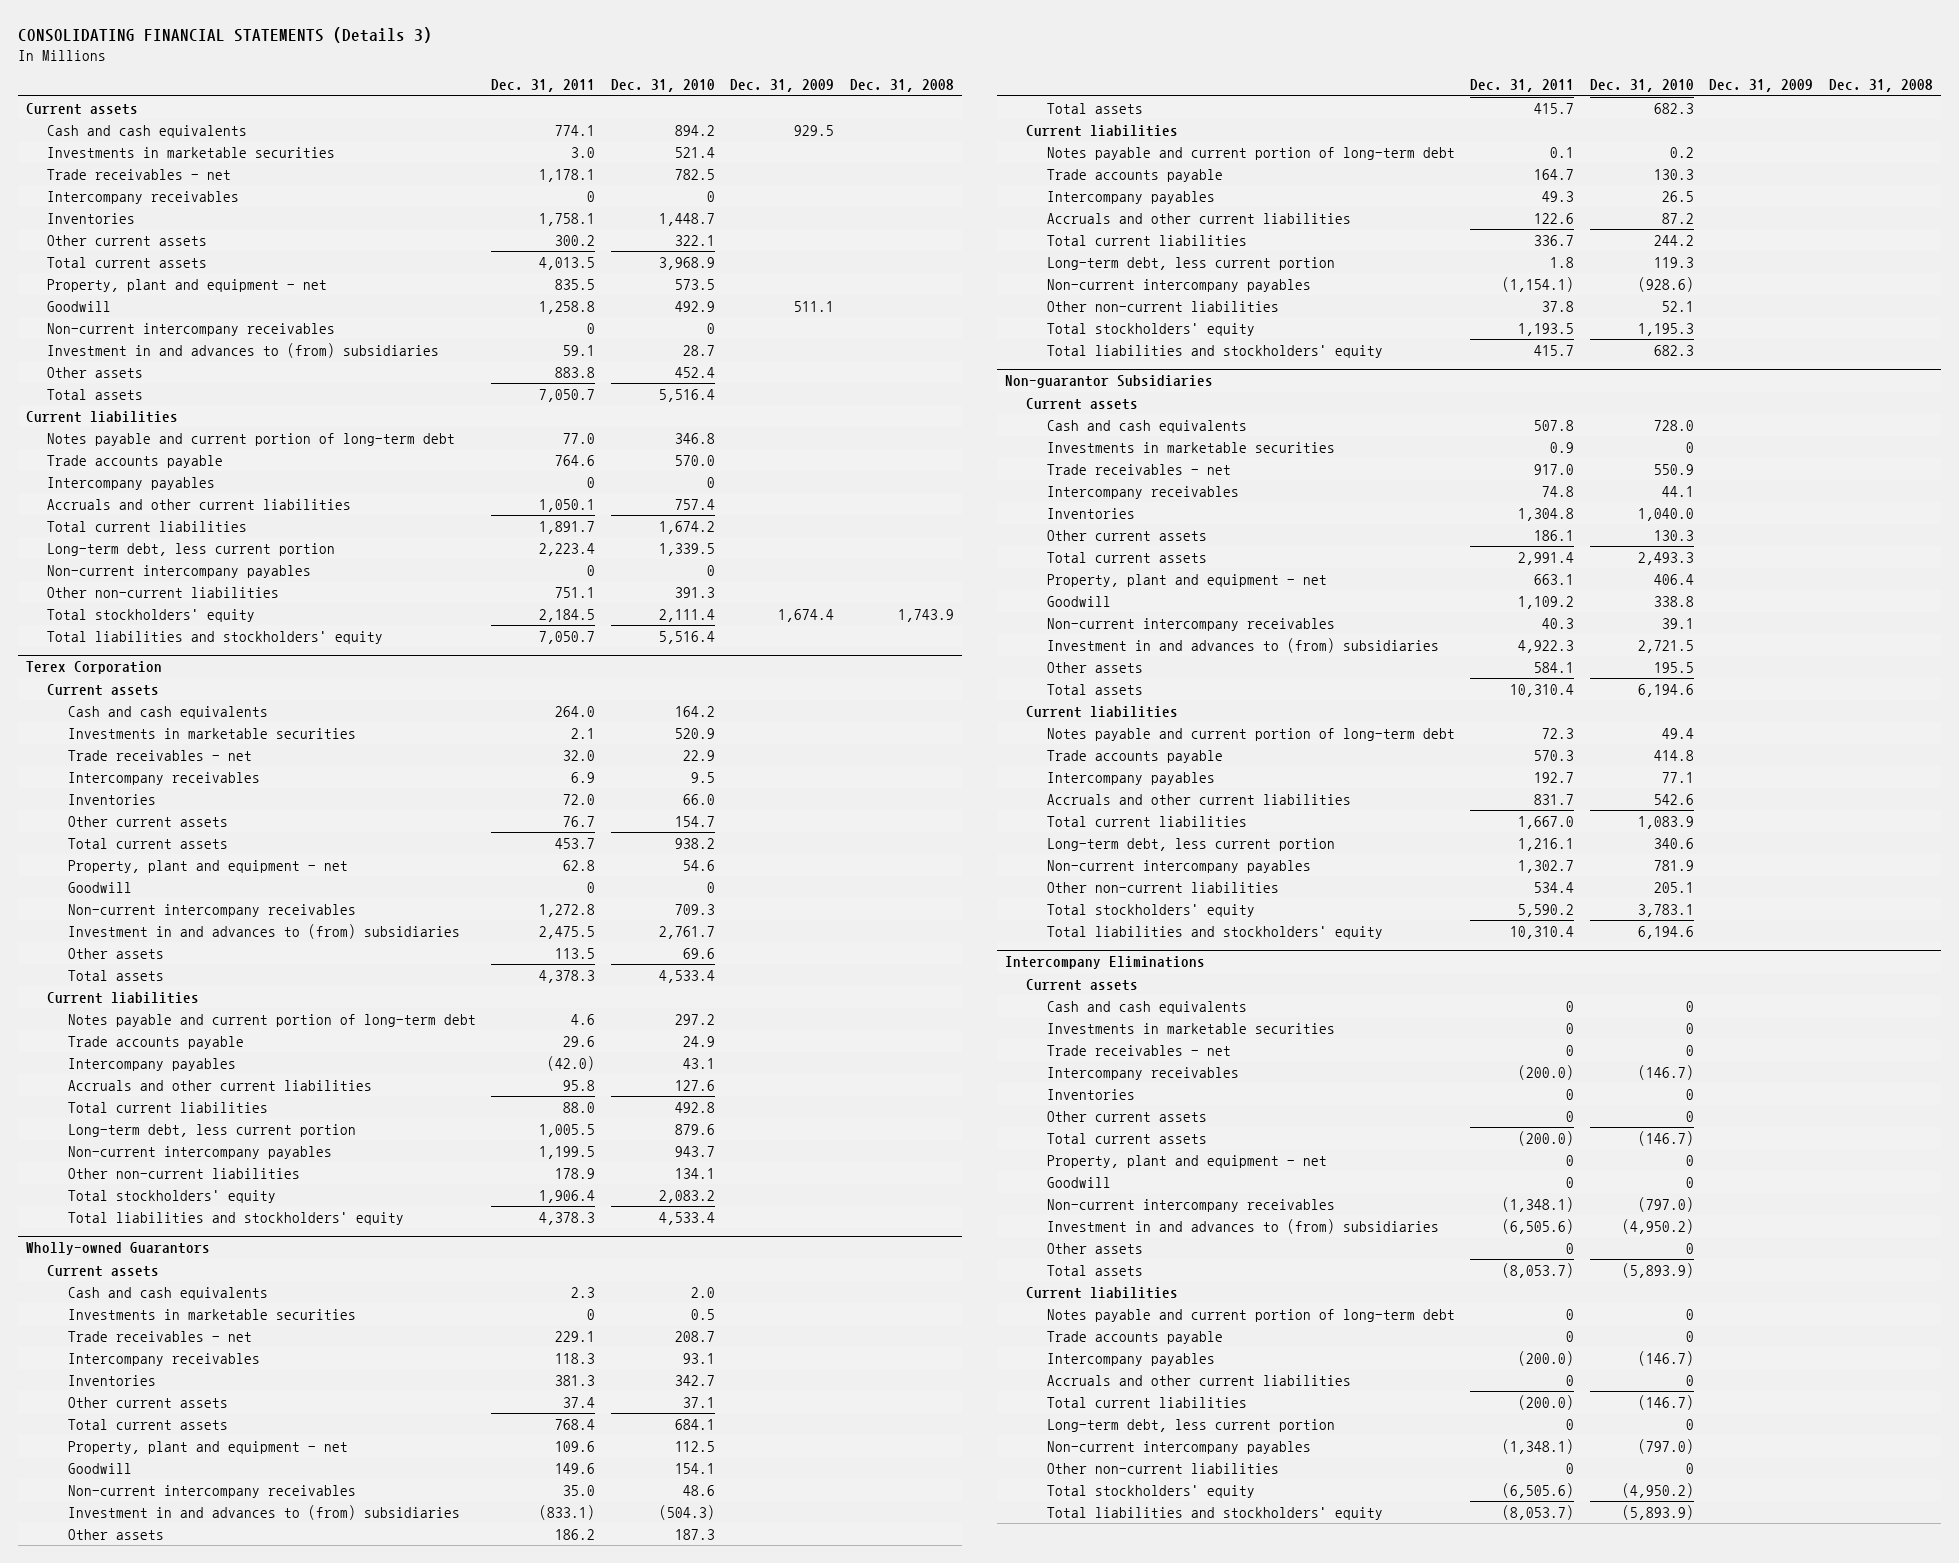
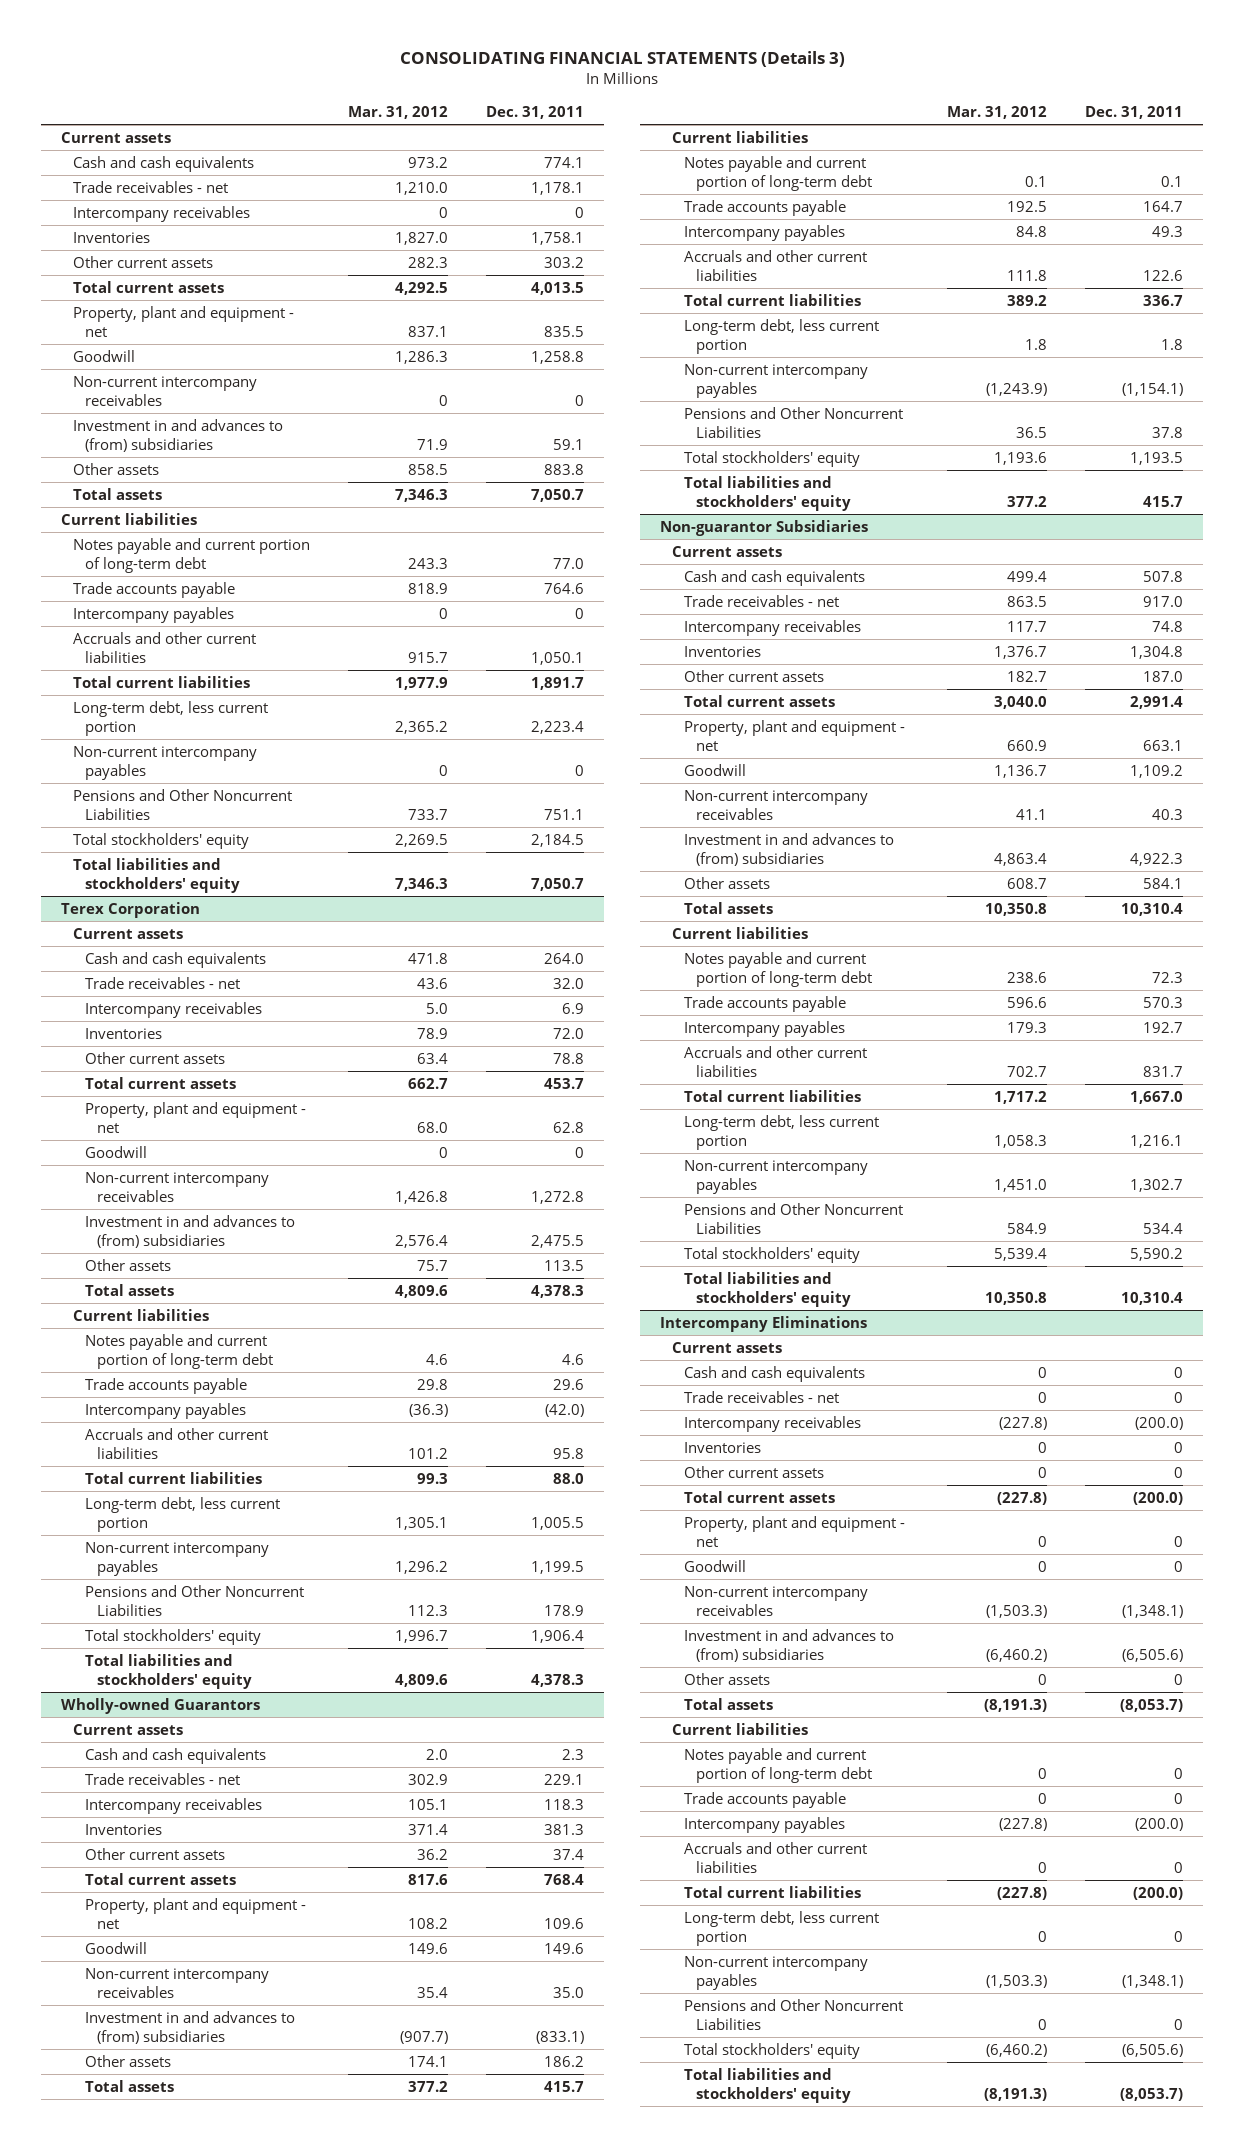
- | Dec. 31, 2011 | Dec. 31, 2010 | Dec. 31, 2009 | Dec. 31, 2008
+ | Mar. 31, 2012 | Dec. 31, 2011
- Investments in marketable securities | 3.0 | 521.4 | |
- Other current assets | 300.2 | 322.1 | |
+ Other current assets | 282.3 | 303.2
- Other non-current liabilities | 751.1 | 391.3 | |
+ Pensions and Other Noncurrent Liabilities | 733.7 | 751.1
@ Terex Corporation
- Investments in marketable securities | 2.1 | 520.9 | |
- Other current assets | 76.7 | 154.7 | |
+ Other current assets | 63.4 | 78.8
- Other non-current liabilities | 178.9 | 134.1 | |
+ Pensions and Other Noncurrent Liabilities | 112.3 | 178.9
@ Wholly-owned Guarantors
- Investments in marketable securities | 0 | 0.5 | |
- Other non-current liabilities | 37.8 | 52.1 | |
+ Pensions and Other Noncurrent Liabilities | 36.5 | 37.8
@ Non-guarantor Subsidiaries
- Investments in marketable securities | 0.9 | 0 | |
- Other current assets | 186.1 | 130.3 | |
+ Other current assets | 182.7 | 187.0
- Other non-current liabilities | 534.4 | 205.1 | |
+ Pensions and Other Noncurrent Liabilities | 584.9 | 534.4
@ Intercompany Eliminations
- Investments in marketable securities | 0 | 0 | |
- Other non-current liabilities | 0 | 0 | |
+ Pensions and Other Noncurrent Liabilities | 0 | 0

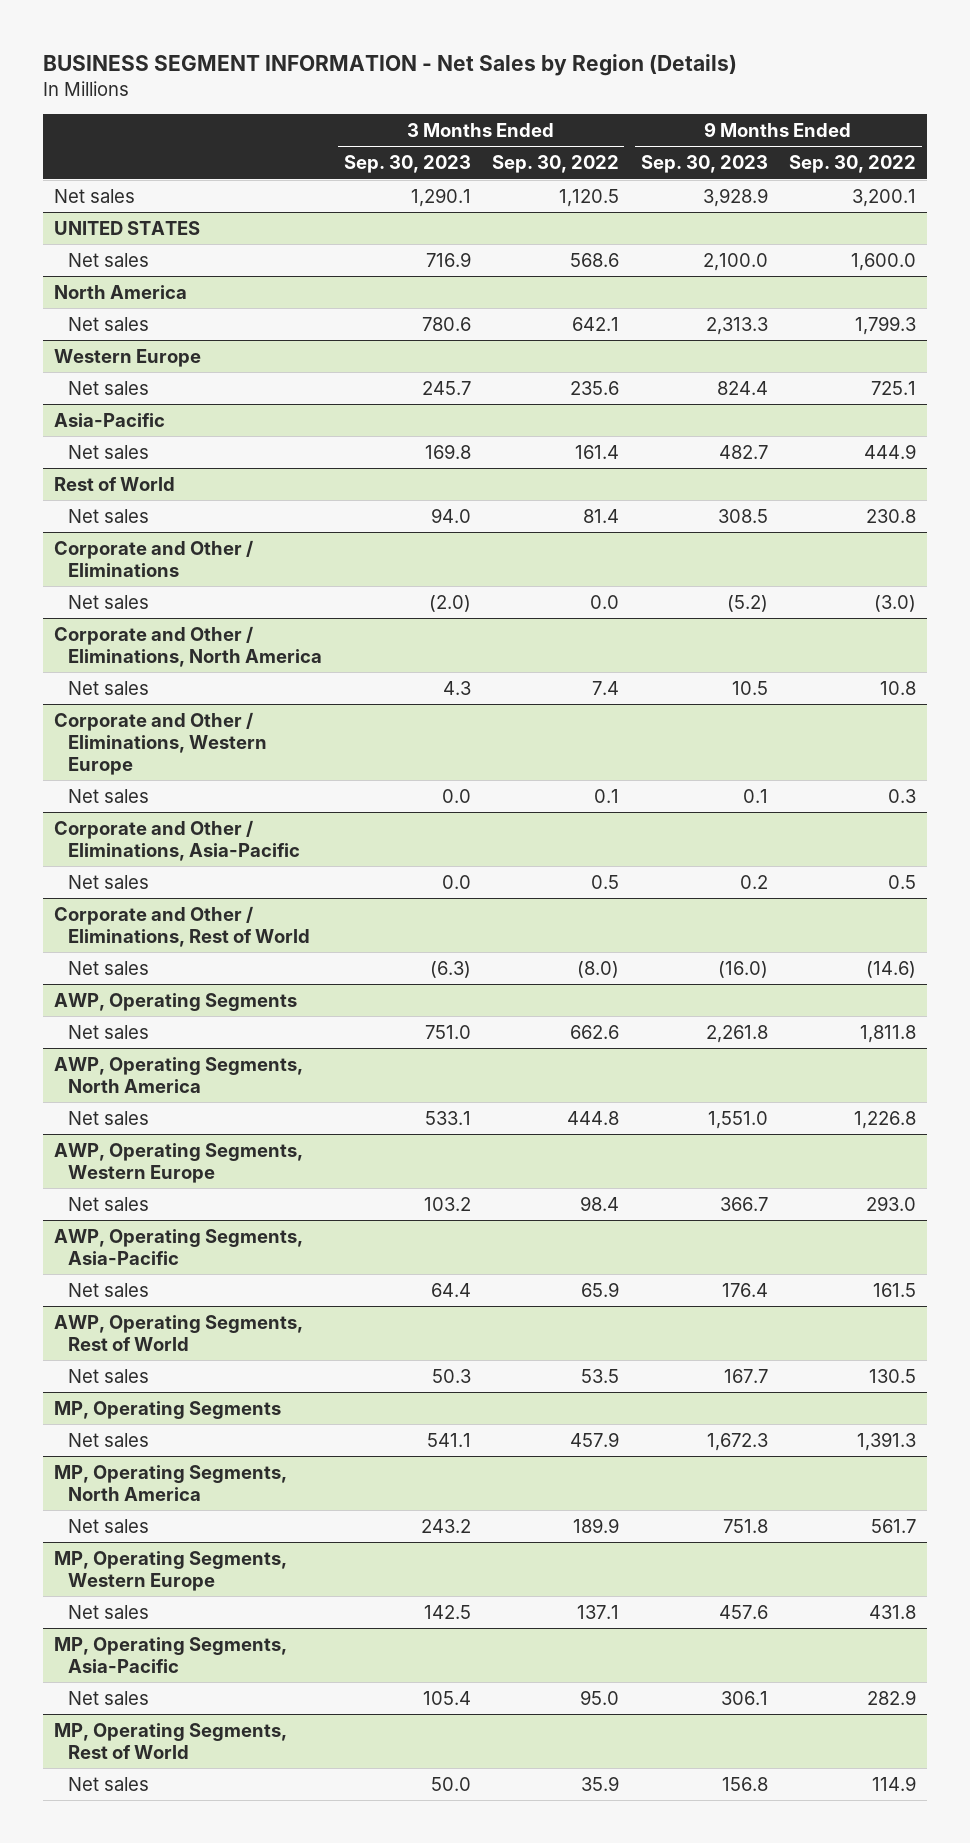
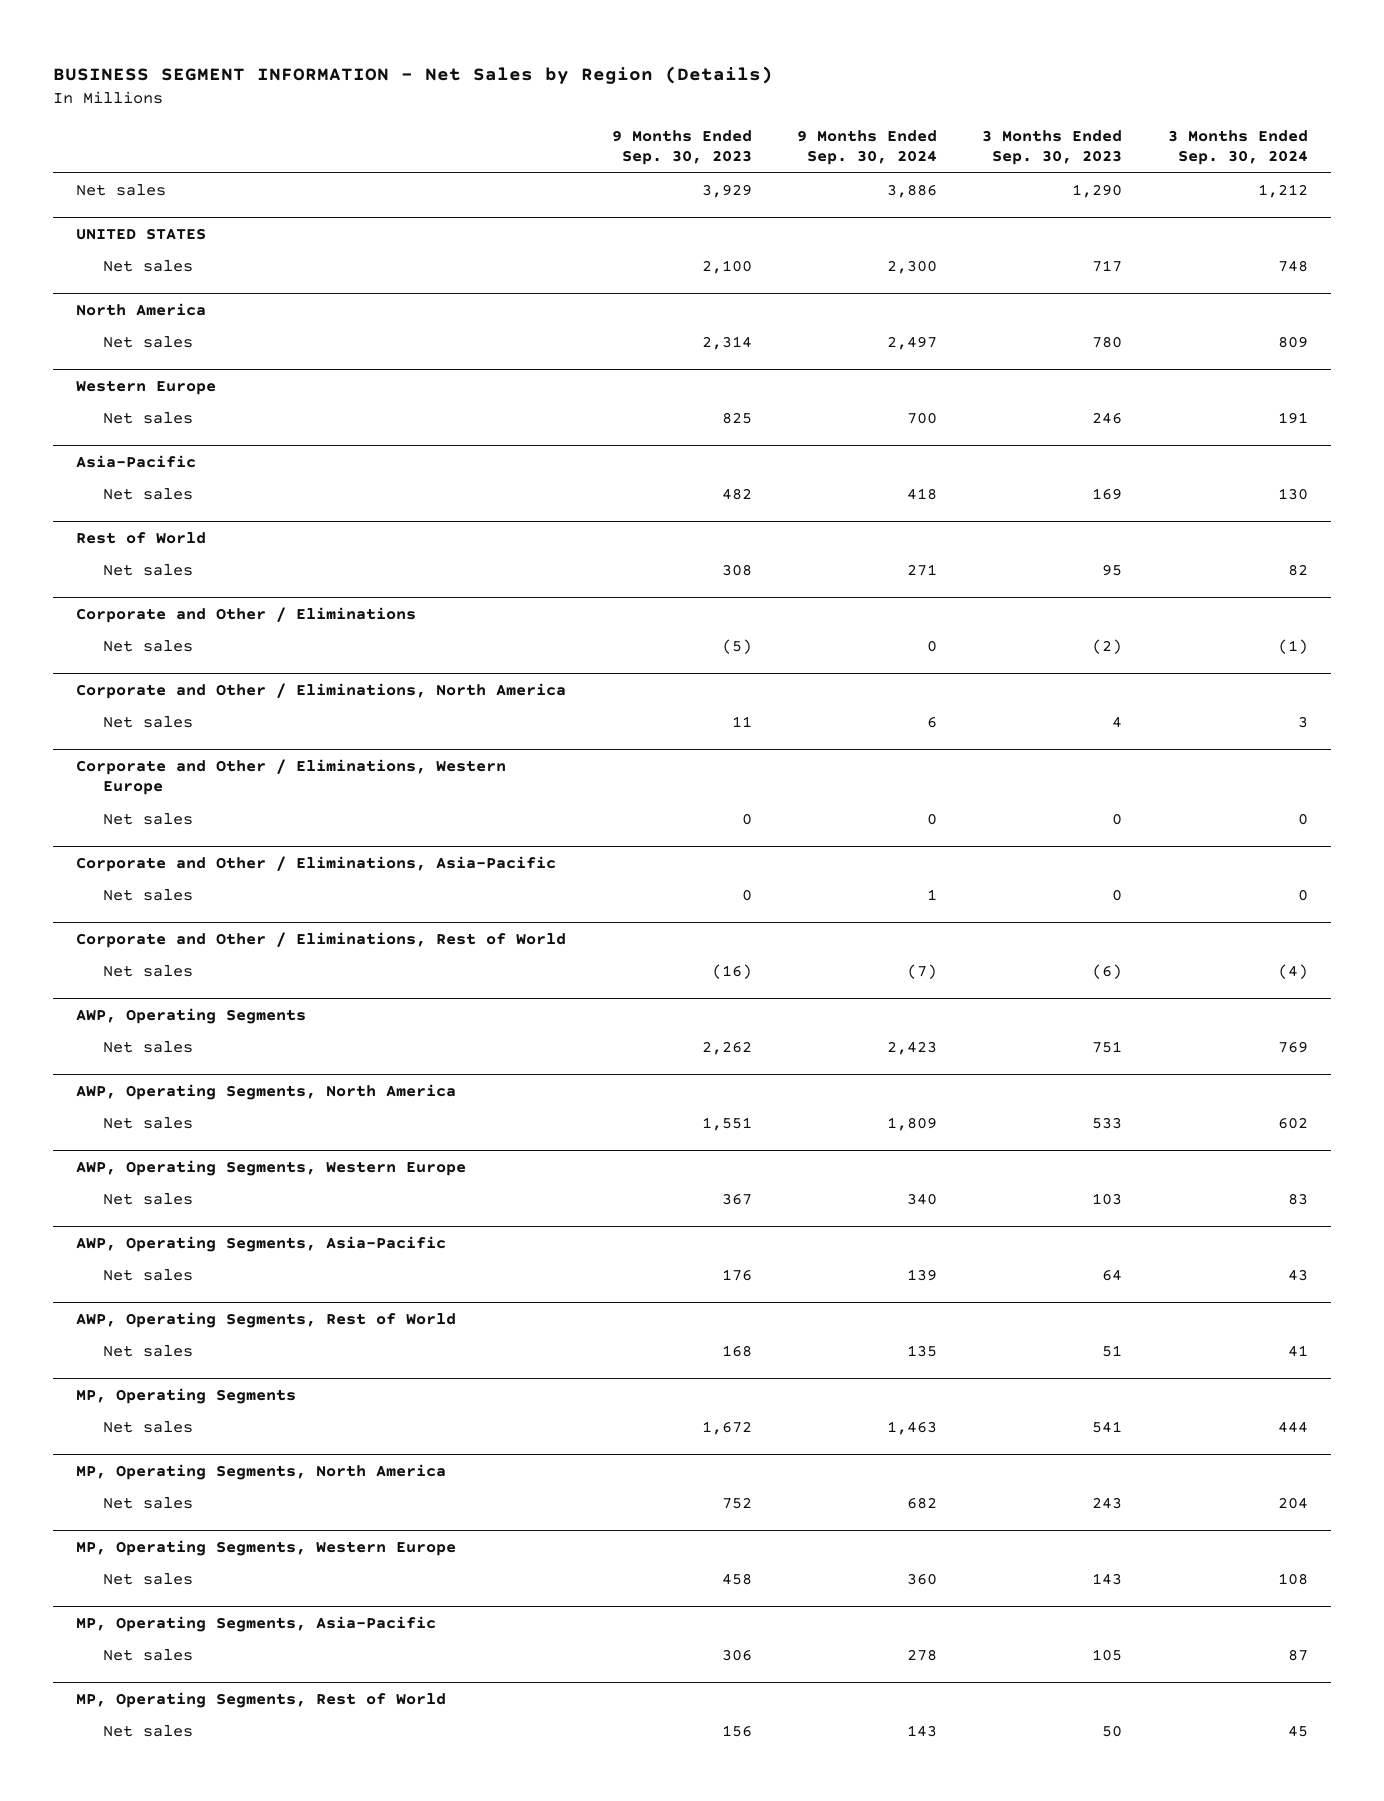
- | 3 Months Ended Sep. 30, 2023 | 3 Months Ended Sep. 30, 2022 | 9 Months Ended Sep. 30, 2023 | 9 Months Ended Sep. 30, 2022
+ | 9 Months Ended Sep. 30, 2023 | 9 Months Ended Sep. 30, 2024 | 3 Months Ended Sep. 30, 2023 | 3 Months Ended Sep. 30, 2024
- Net sales | 1,290.1 | 1,120.5 | 3,928.9 | 3,200.1
+ Net sales | 3,929 | 3,886 | 1,290 | 1,212
@ UNITED STATES
- Net sales | 716.9 | 568.6 | 2,100.0 | 1,600.0
+ Net sales | 2,100 | 2,300 | 717 | 748
@ North America
- Net sales | 780.6 | 642.1 | 2,313.3 | 1,799.3
+ Net sales | 2,314 | 2,497 | 780 | 809
@ Western Europe
- Net sales | 245.7 | 235.6 | 824.4 | 725.1
+ Net sales | 825 | 700 | 246 | 191
@ Asia-Pacific
- Net sales | 169.8 | 161.4 | 482.7 | 444.9
+ Net sales | 482 | 418 | 169 | 130
@ Rest of World
- Net sales | 94.0 | 81.4 | 308.5 | 230.8
+ Net sales | 308 | 271 | 95 | 82
@ Corporate and Other / Eliminations
- Net sales | (2.0) | 0.0 | (5.2) | (3.0)
+ Net sales | (5) | 0 | (2) | (1)
@ Corporate and Other / Eliminations, North America
- Net sales | 4.3 | 7.4 | 10.5 | 10.8
+ Net sales | 11 | 6 | 4 | 3
@ Corporate and Other / Eliminations, Western Europe
- Net sales | 0.0 | 0.1 | 0.1 | 0.3
+ Net sales | 0 | 0 | 0 | 0
@ Corporate and Other / Eliminations, Asia-Pacific
- Net sales | 0.0 | 0.5 | 0.2 | 0.5
+ Net sales | 0 | 1 | 0 | 0
@ Corporate and Other / Eliminations, Rest of World
- Net sales | (6.3) | (8.0) | (16.0) | (14.6)
+ Net sales | (16) | (7) | (6) | (4)
@ AWP, Operating Segments
- Net sales | 751.0 | 662.6 | 2,261.8 | 1,811.8
+ Net sales | 2,262 | 2,423 | 751 | 769
@ AWP, Operating Segments, North America
- Net sales | 533.1 | 444.8 | 1,551.0 | 1,226.8
+ Net sales | 1,551 | 1,809 | 533 | 602
@ AWP, Operating Segments, Western Europe
- Net sales | 103.2 | 98.4 | 366.7 | 293.0
+ Net sales | 367 | 340 | 103 | 83
@ AWP, Operating Segments, Asia-Pacific
- Net sales | 64.4 | 65.9 | 176.4 | 161.5
+ Net sales | 176 | 139 | 64 | 43
@ AWP, Operating Segments, Rest of World
- Net sales | 50.3 | 53.5 | 167.7 | 130.5
+ Net sales | 168 | 135 | 51 | 41
@ MP, Operating Segments
- Net sales | 541.1 | 457.9 | 1,672.3 | 1,391.3
+ Net sales | 1,672 | 1,463 | 541 | 444
@ MP, Operating Segments, North America
- Net sales | 243.2 | 189.9 | 751.8 | 561.7
+ Net sales | 752 | 682 | 243 | 204
@ MP, Operating Segments, Western Europe
- Net sales | 142.5 | 137.1 | 457.6 | 431.8
+ Net sales | 458 | 360 | 143 | 108
@ MP, Operating Segments, Asia-Pacific
- Net sales | 105.4 | 95.0 | 306.1 | 282.9
+ Net sales | 306 | 278 | 105 | 87
@ MP, Operating Segments, Rest of World
- Net sales | 50.0 | 35.9 | 156.8 | 114.9
+ Net sales | 156 | 143 | 50 | 45

